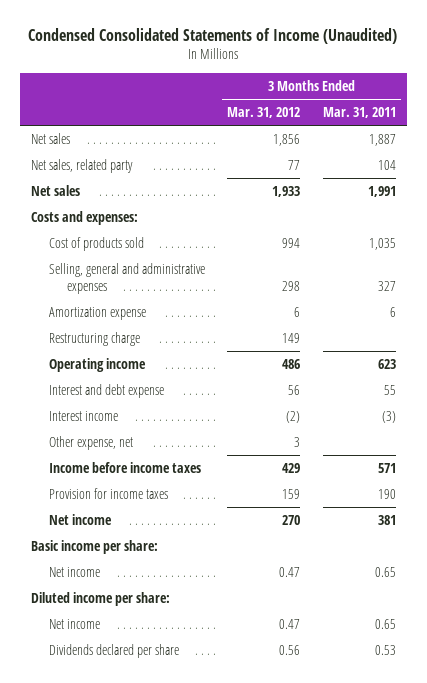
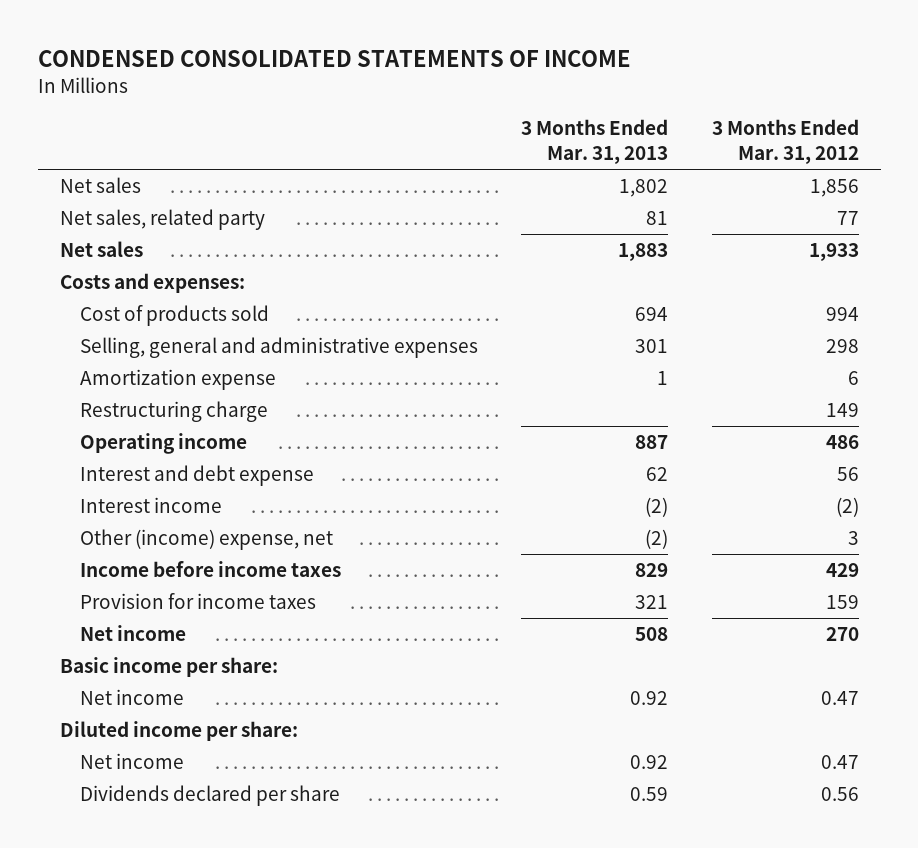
- Condensed Consolidated Statements of Income (Unaudited)
+ CONDENSED CONSOLIDATED STATEMENTS OF INCOME
- | 3 Months Ended Mar. 31, 2012 | 3 Months Ended Mar. 31, 2011
+ | 3 Months Ended Mar. 31, 2013 | 3 Months Ended Mar. 31, 2012
- Other expense, net | 3 |
+ Other (income) expense, net | (2) | 3

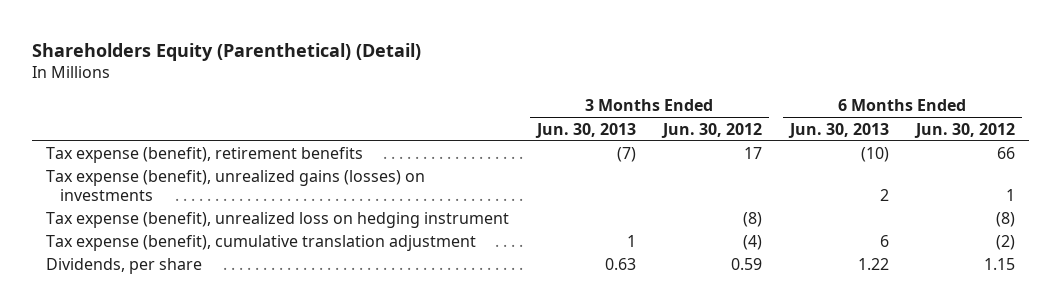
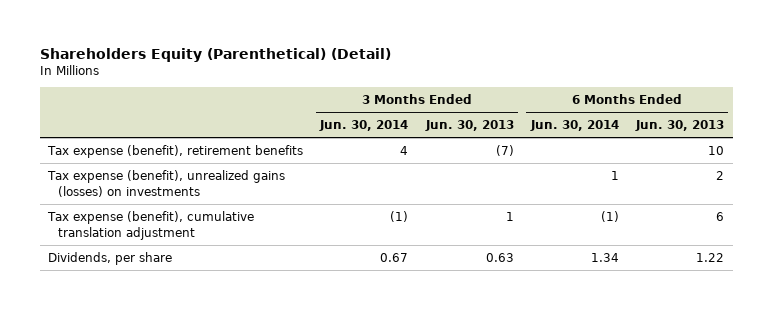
- | 3 Months Ended Jun. 30, 2013 | 3 Months Ended Jun. 30, 2012 | 6 Months Ended Jun. 30, 2013 | 6 Months Ended Jun. 30, 2012
+ | 3 Months Ended Jun. 30, 2014 | 3 Months Ended Jun. 30, 2013 | 6 Months Ended Jun. 30, 2014 | 6 Months Ended Jun. 30, 2013
- Tax expense (benefit), retirement benefits | (7) | 17 | (10) | 66
+ Tax expense (benefit), retirement benefits | 4 | (7) | | 10
- Tax expense (benefit), unrealized loss on hedging instrument | | (8) | | (8)

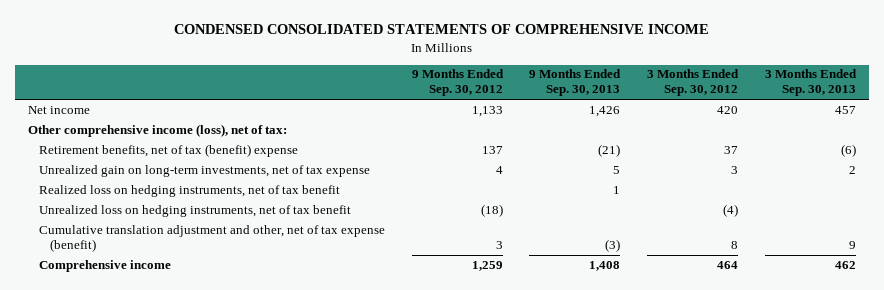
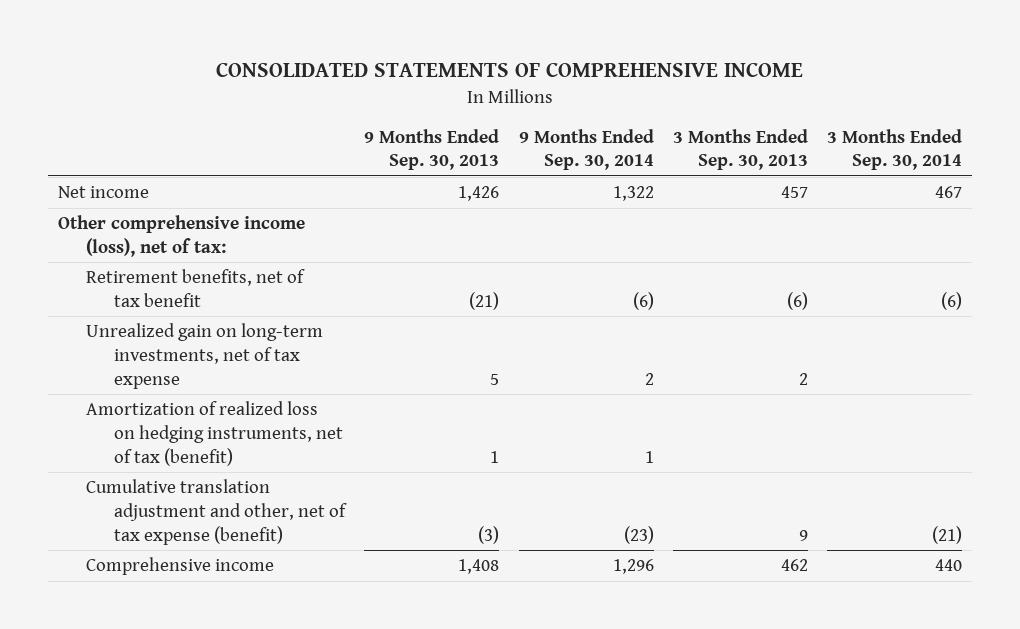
- CONDENSED CONSOLIDATED STATEMENTS OF COMPREHENSIVE INCOME
+ CONSOLIDATED STATEMENTS OF COMPREHENSIVE INCOME
- | 9 Months Ended Sep. 30, 2012 | 9 Months Ended Sep. 30, 2013 | 3 Months Ended Sep. 30, 2012 | 3 Months Ended Sep. 30, 2013
+ | 9 Months Ended Sep. 30, 2013 | 9 Months Ended Sep. 30, 2014 | 3 Months Ended Sep. 30, 2013 | 3 Months Ended Sep. 30, 2014
- Retirement benefits, net of tax (benefit) expense | 137 | (21) | 37 | (6)
+ Retirement benefits, net of tax benefit | (21) | (6) | (6) | (6)
- Realized loss on hedging instruments, net of tax benefit | | 1 | |
- Unrealized loss on hedging instruments, net of tax benefit | (18) | | (4) |
+ Amortization of realized loss on hedging instruments, net of tax (benefit) | 1 | 1 | |

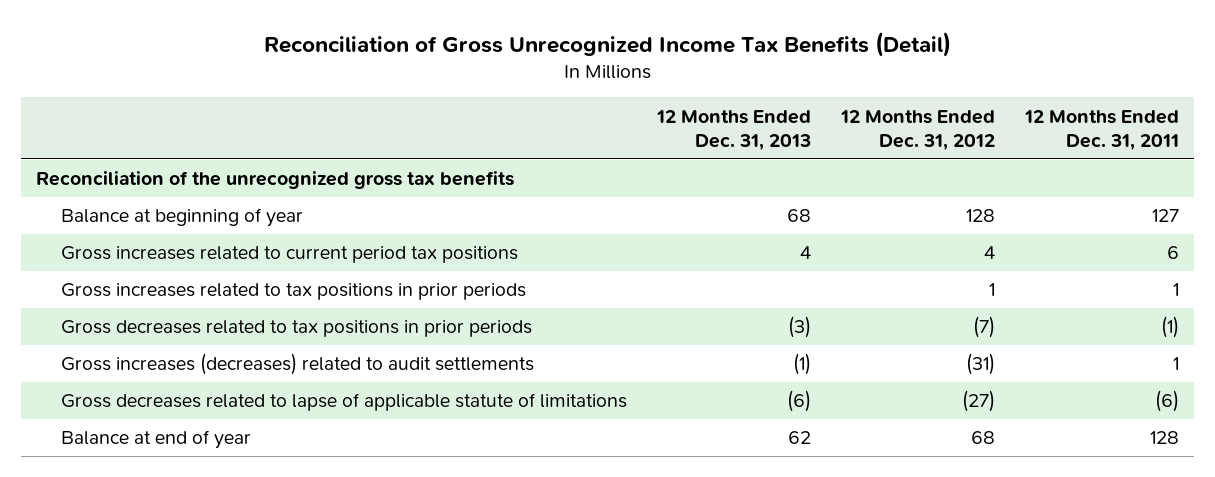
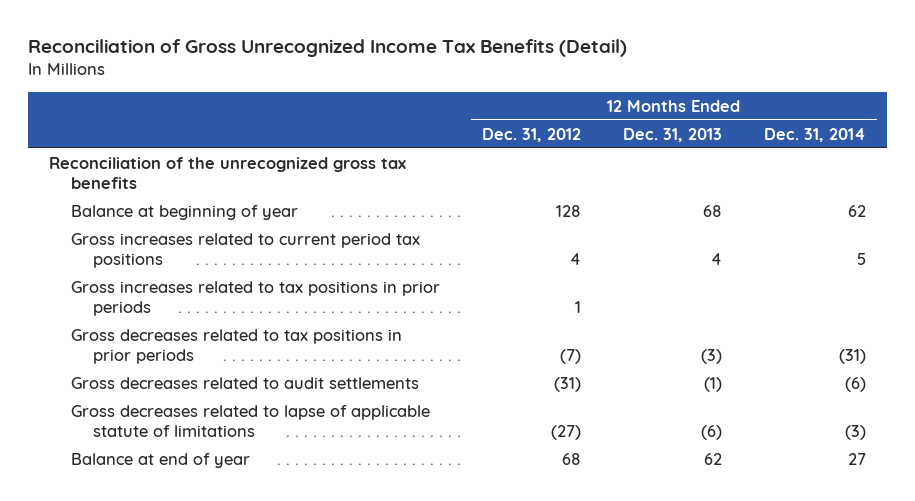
- | 12 Months Ended Dec. 31, 2013 | 12 Months Ended Dec. 31, 2012 | 12 Months Ended Dec. 31, 2011
+ | 12 Months Ended Dec. 31, 2012 | 12 Months Ended Dec. 31, 2013 | 12 Months Ended Dec. 31, 2014
- Gross increases (decreases) related to audit settlements | (1) | (31) | 1
+ Gross decreases related to audit settlements | (31) | (1) | (6)

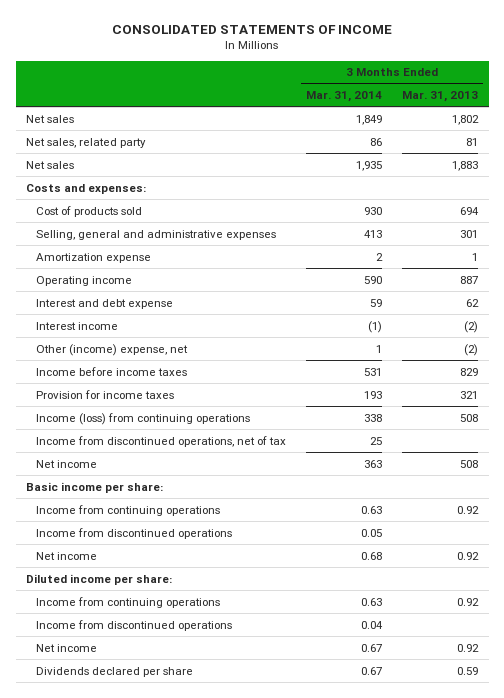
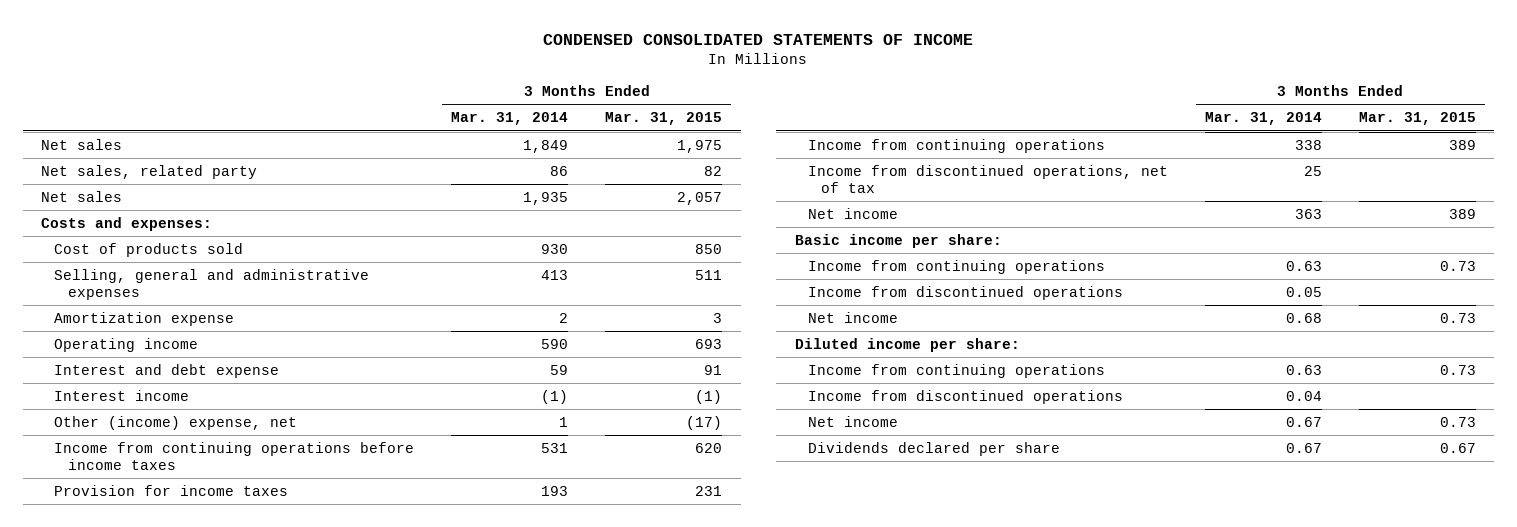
- CONSOLIDATED STATEMENTS OF INCOME
+ CONDENSED CONSOLIDATED STATEMENTS OF INCOME
- | 3 Months Ended Mar. 31, 2014 | 3 Months Ended Mar. 31, 2013
+ | 3 Months Ended Mar. 31, 2014 | 3 Months Ended Mar. 31, 2015
- Income before income taxes | 531 | 829
+ Income from continuing operations before income taxes | 531 | 620
- Income (loss) from continuing operations | 338 | 508
+ Income from continuing operations | 338 | 389

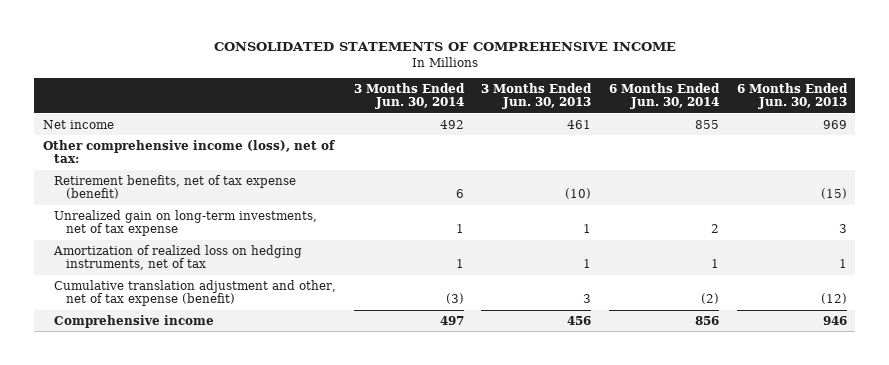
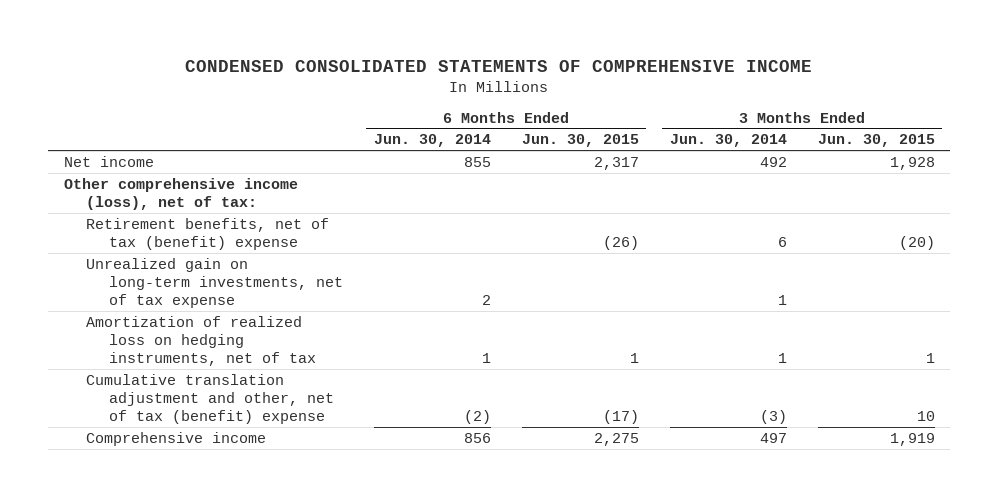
- CONSOLIDATED STATEMENTS OF COMPREHENSIVE INCOME
+ CONDENSED CONSOLIDATED STATEMENTS OF COMPREHENSIVE INCOME
- | 3 Months Ended Jun. 30, 2014 | 3 Months Ended Jun. 30, 2013 | 6 Months Ended Jun. 30, 2014 | 6 Months Ended Jun. 30, 2013
+ | 6 Months Ended Jun. 30, 2014 | 6 Months Ended Jun. 30, 2015 | 3 Months Ended Jun. 30, 2014 | 3 Months Ended Jun. 30, 2015
- Retirement benefits, net of tax expense (benefit) | 6 | (10) | | (15)
+ Retirement benefits, net of tax (benefit) expense | | (26) | 6 | (20)
- Cumulative translation adjustment and other, net of tax expense (benefit) | (3) | 3 | (2) | (12)
+ Cumulative translation adjustment and other, net of tax (benefit) expense | (2) | (17) | (3) | 10

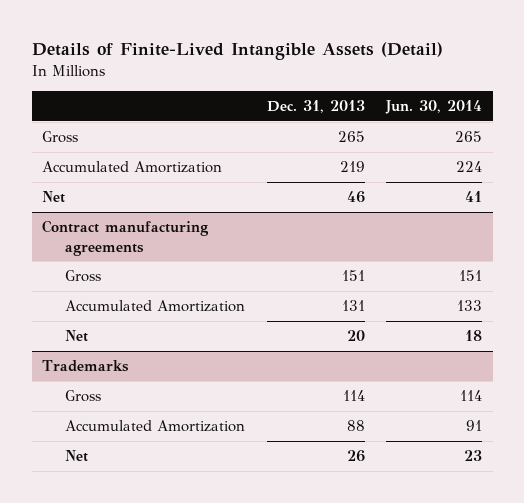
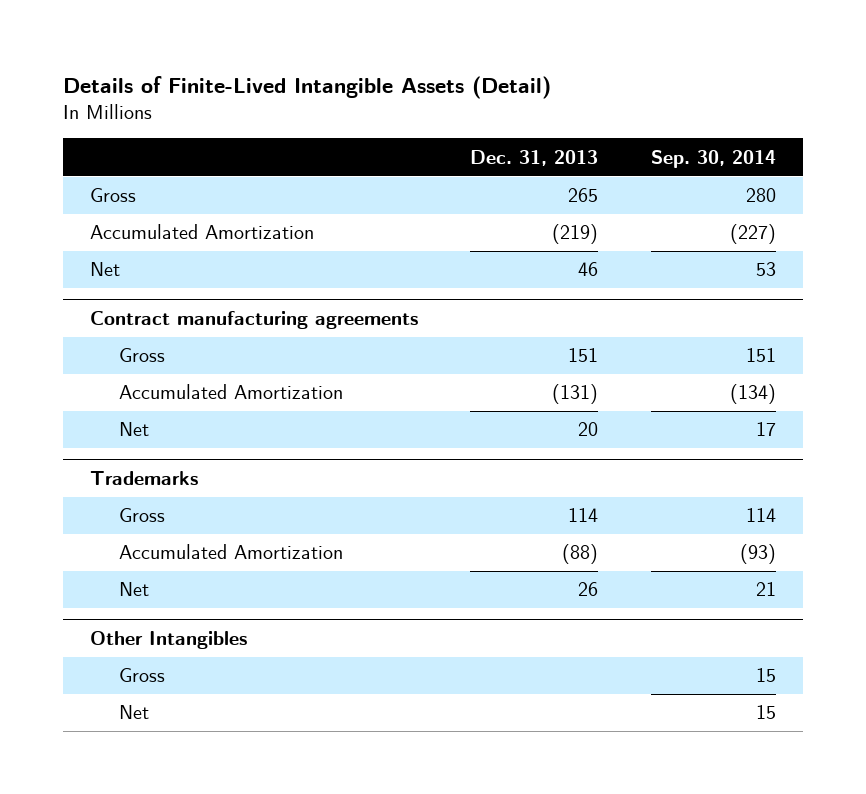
- | Dec. 31, 2013 | Jun. 30, 2014
+ | Dec. 31, 2013 | Sep. 30, 2014
- Accumulated Amortization | 219 | 224
+ Accumulated Amortization | (219) | (227)
@ Contract manufacturing agreements
- Accumulated Amortization | 131 | 133
+ Accumulated Amortization | (131) | (134)
@ Trademarks
- Accumulated Amortization | 88 | 91
+ Accumulated Amortization | (88) | (93)
+ Other Intangibles
+ Gross | | 15
+ Net | | 15

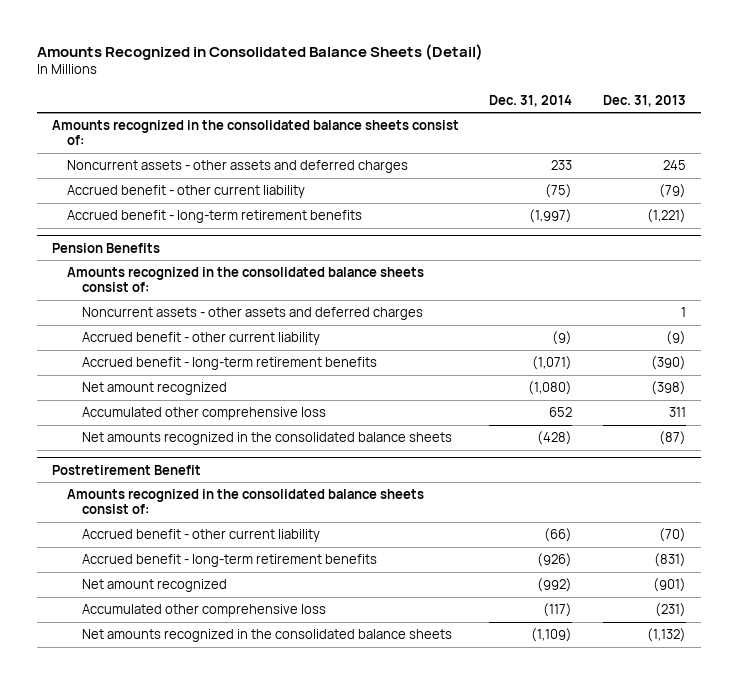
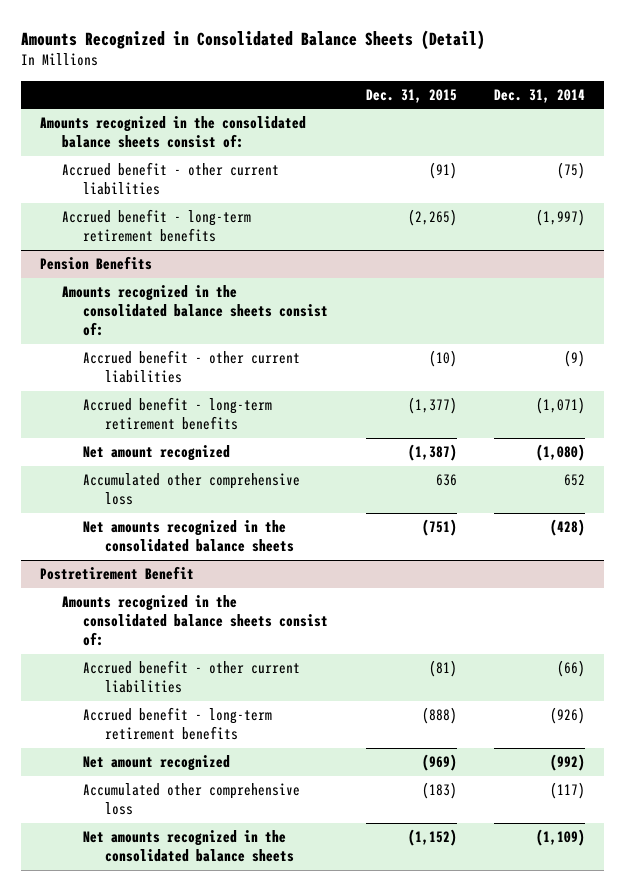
- | Dec. 31, 2014 | Dec. 31, 2013
+ | Dec. 31, 2015 | Dec. 31, 2014
- Noncurrent assets - other assets and deferred charges | 233 | 245
- Accrued benefit - other current liability | (75) | (79)
+ Accrued benefit - other current liabilities | (91) | (75)
@ Pension Benefits
- Noncurrent assets - other assets and deferred charges | | 1
- Accrued benefit - other current liability | (9) | (9)
+ Accrued benefit - other current liabilities | (10) | (9)
@ Postretirement Benefit
- Accrued benefit - other current liability | (66) | (70)
+ Accrued benefit - other current liabilities | (81) | (66)

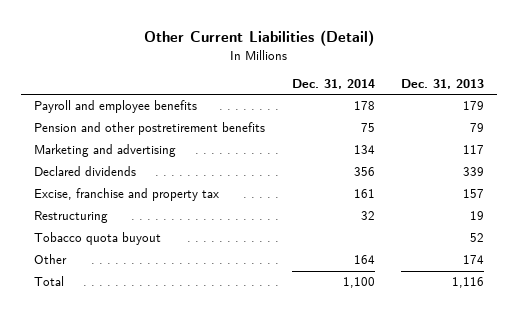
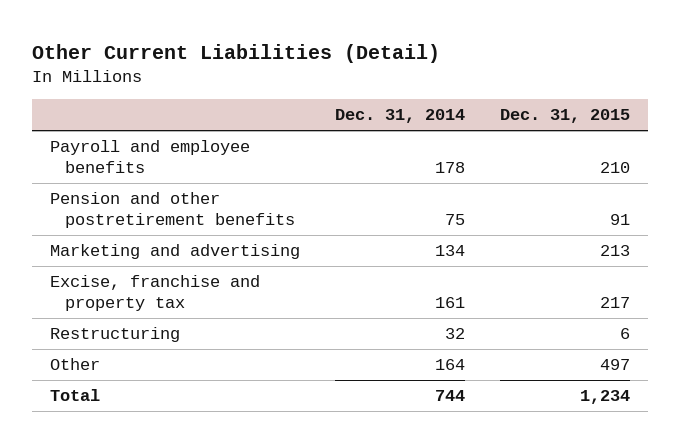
- | Dec. 31, 2014 | Dec. 31, 2013
+ | Dec. 31, 2014 | Dec. 31, 2015
- Declared dividends | 356 | 339
- Tobacco quota buyout | | 52
- Total | 1,100 | 1,116
+ Total | 744 | 1,234

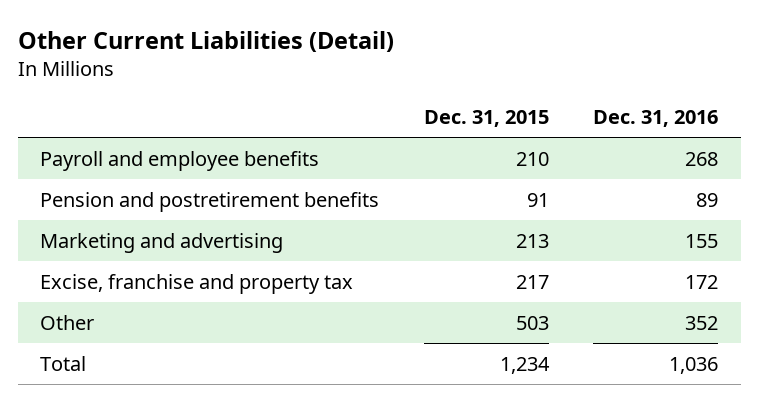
- | Dec. 31, 2014 | Dec. 31, 2015
+ | Dec. 31, 2015 | Dec. 31, 2016
- Pension and other postretirement benefits | 75 | 91
+ Pension and postretirement benefits | 91 | 89
- Restructuring | 32 | 6
- Other | 164 | 497
+ Other | 503 | 352

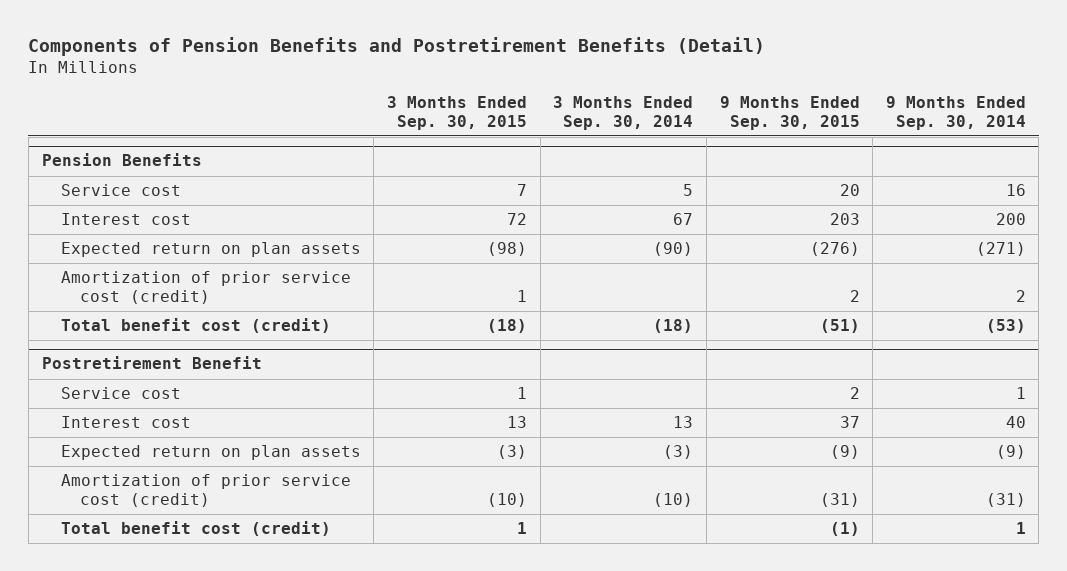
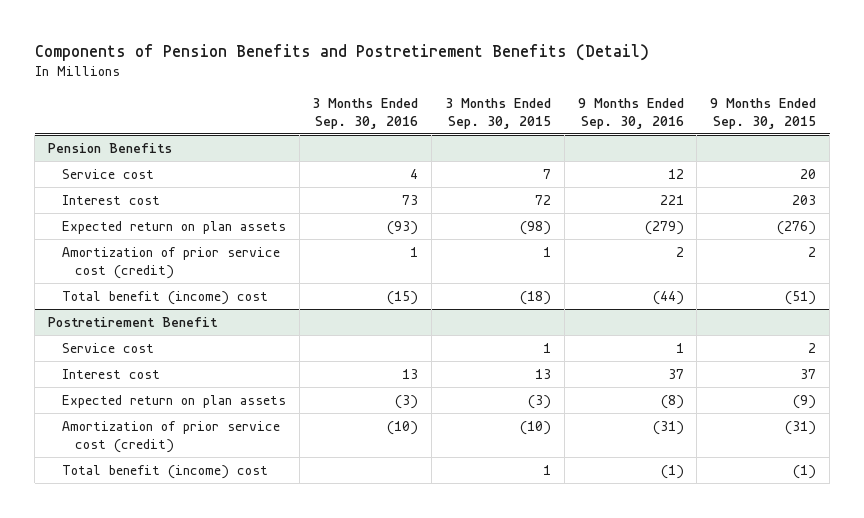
- | 3 Months Ended Sep. 30, 2015 | 3 Months Ended Sep. 30, 2014 | 9 Months Ended Sep. 30, 2015 | 9 Months Ended Sep. 30, 2014
+ | 3 Months Ended Sep. 30, 2016 | 3 Months Ended Sep. 30, 2015 | 9 Months Ended Sep. 30, 2016 | 9 Months Ended Sep. 30, 2015
@ Pension Benefits
- Total benefit cost (credit) | (18) | (18) | (51) | (53)
+ Total benefit (income) cost | (15) | (18) | (44) | (51)
@ Postretirement Benefit
- Total benefit cost (credit) | 1 | | (1) | 1
+ Total benefit (income) cost | | 1 | (1) | (1)

